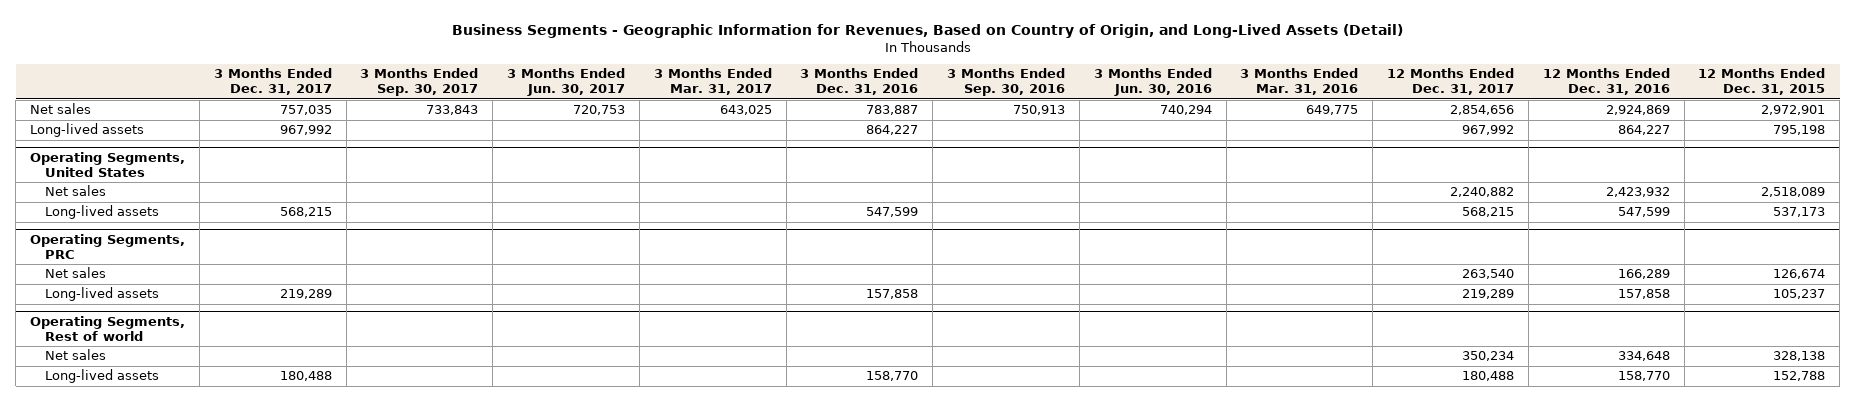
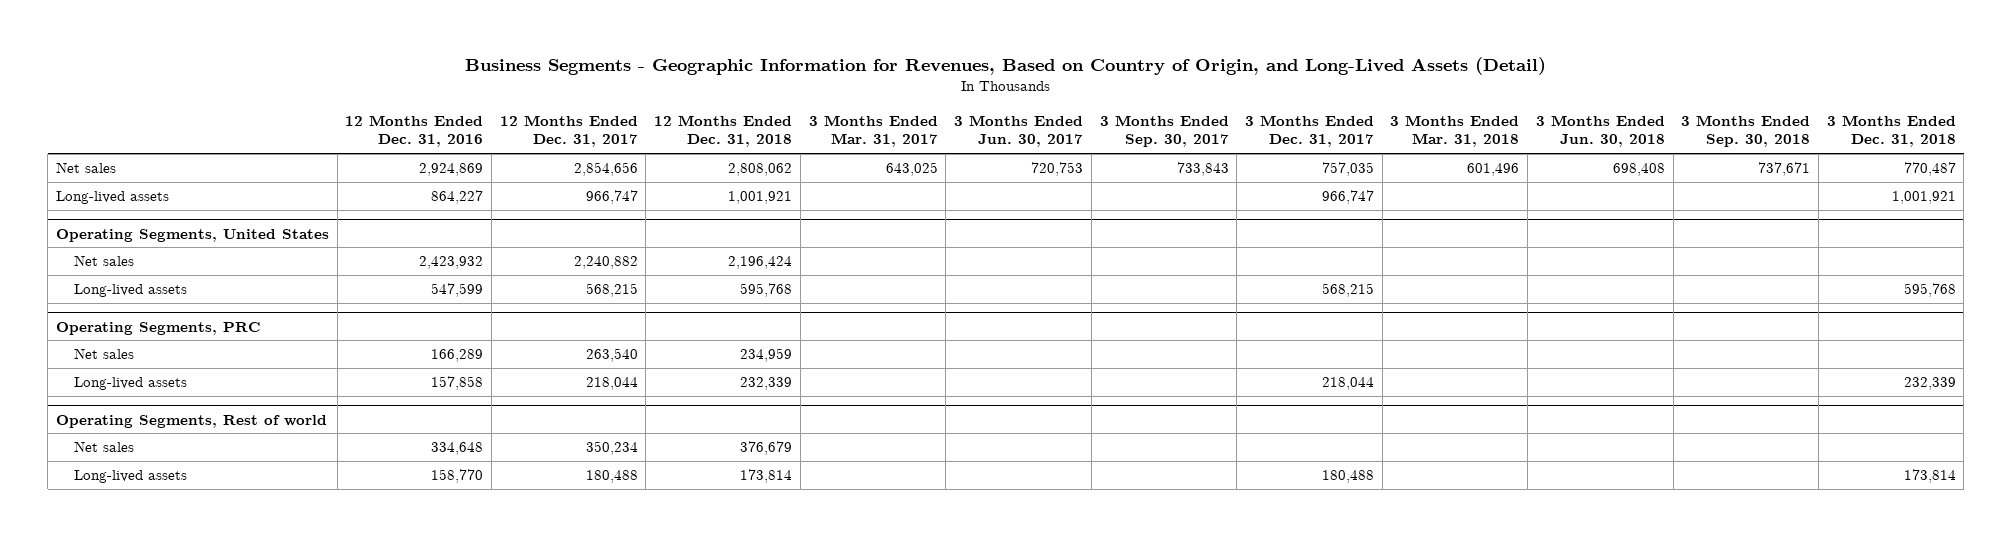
- | 3 Months Ended Dec. 31, 2017 | 3 Months Ended Sep. 30, 2017 | 3 Months Ended Jun. 30, 2017 | 3 Months Ended Mar. 31, 2017 | 3 Months Ended Dec. 31, 2016 | 3 Months Ended Sep. 30, 2016 | 3 Months Ended Jun. 30, 2016 | 3 Months Ended Mar. 31, 2016 | 12 Months Ended Dec. 31, 2017 | 12 Months Ended Dec. 31, 2016 | 12 Months Ended Dec. 31, 2015
+ | 12 Months Ended Dec. 31, 2016 | 12 Months Ended Dec. 31, 2017 | 12 Months Ended Dec. 31, 2018 | 3 Months Ended Mar. 31, 2017 | 3 Months Ended Jun. 30, 2017 | 3 Months Ended Sep. 30, 2017 | 3 Months Ended Dec. 31, 2017 | 3 Months Ended Mar. 31, 2018 | 3 Months Ended Jun. 30, 2018 | 3 Months Ended Sep. 30, 2018 | 3 Months Ended Dec. 31, 2018
- Long-lived assets | 967,992 | | | | 864,227 | | | | 967,992 | 864,227 | 795,198
+ Long-lived assets | 864,227 | 966,747 | 1,001,921 | | | | 966,747 | | | | 1,001,921
@ Operating Segments, PRC
- Long-lived assets | 219,289 | | | | 157,858 | | | | 219,289 | 157,858 | 105,237
+ Long-lived assets | 157,858 | 218,044 | 232,339 | | | | 218,044 | | | | 232,339

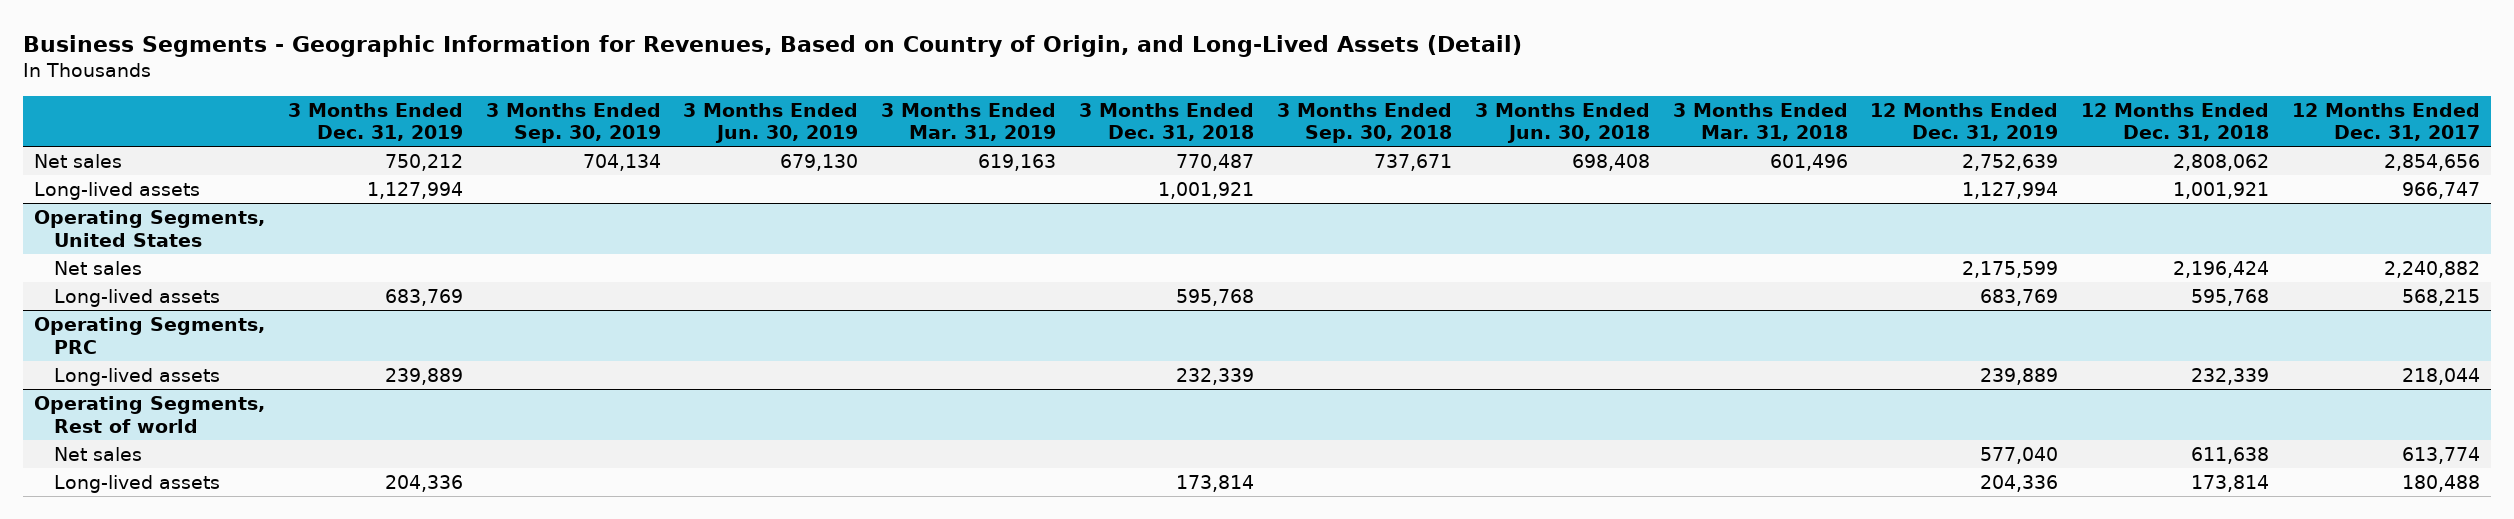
- | 12 Months Ended Dec. 31, 2016 | 12 Months Ended Dec. 31, 2017 | 12 Months Ended Dec. 31, 2018 | 3 Months Ended Mar. 31, 2017 | 3 Months Ended Jun. 30, 2017 | 3 Months Ended Sep. 30, 2017 | 3 Months Ended Dec. 31, 2017 | 3 Months Ended Mar. 31, 2018 | 3 Months Ended Jun. 30, 2018 | 3 Months Ended Sep. 30, 2018 | 3 Months Ended Dec. 31, 2018
+ | 3 Months Ended Dec. 31, 2019 | 3 Months Ended Sep. 30, 2019 | 3 Months Ended Jun. 30, 2019 | 3 Months Ended Mar. 31, 2019 | 3 Months Ended Dec. 31, 2018 | 3 Months Ended Sep. 30, 2018 | 3 Months Ended Jun. 30, 2018 | 3 Months Ended Mar. 31, 2018 | 12 Months Ended Dec. 31, 2019 | 12 Months Ended Dec. 31, 2018 | 12 Months Ended Dec. 31, 2017
@ Operating Segments, PRC
- Net sales | 166,289 | 263,540 | 234,959 | | | | | | | |
@ Operating Segments, Rest of world
- Net sales | 334,648 | 350,234 | 376,679 | | | | | | | |
+ Net sales | | | | | | | | | 577,040 | 611,638 | 613,774

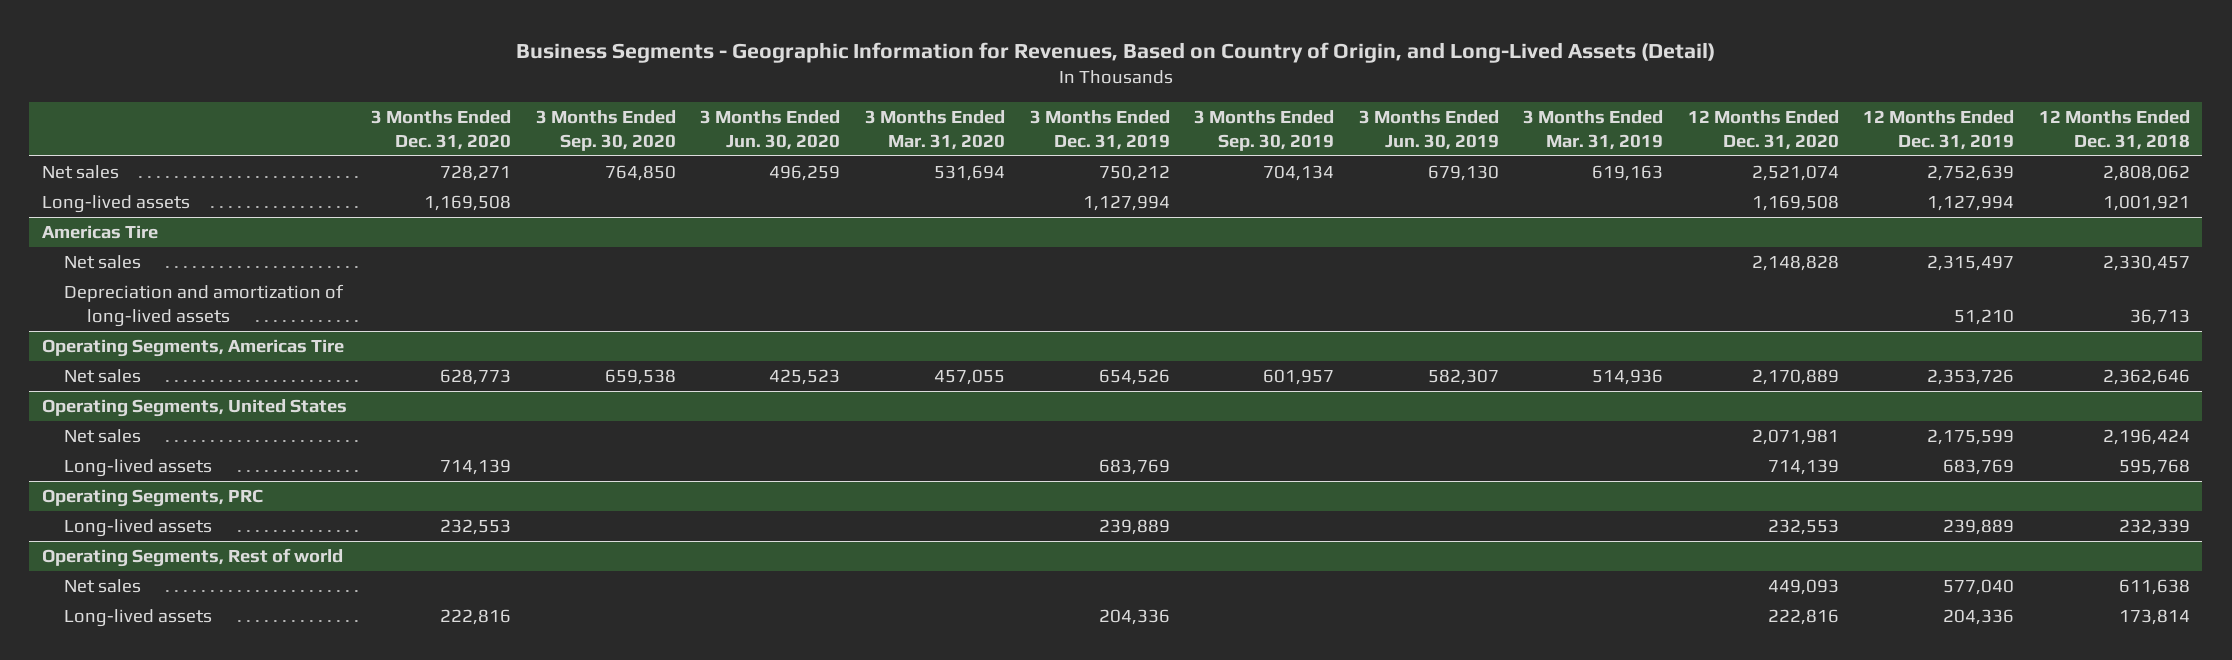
- | 3 Months Ended Dec. 31, 2019 | 3 Months Ended Sep. 30, 2019 | 3 Months Ended Jun. 30, 2019 | 3 Months Ended Mar. 31, 2019 | 3 Months Ended Dec. 31, 2018 | 3 Months Ended Sep. 30, 2018 | 3 Months Ended Jun. 30, 2018 | 3 Months Ended Mar. 31, 2018 | 12 Months Ended Dec. 31, 2019 | 12 Months Ended Dec. 31, 2018 | 12 Months Ended Dec. 31, 2017
+ | 3 Months Ended Dec. 31, 2020 | 3 Months Ended Sep. 30, 2020 | 3 Months Ended Jun. 30, 2020 | 3 Months Ended Mar. 31, 2020 | 3 Months Ended Dec. 31, 2019 | 3 Months Ended Sep. 30, 2019 | 3 Months Ended Jun. 30, 2019 | 3 Months Ended Mar. 31, 2019 | 12 Months Ended Dec. 31, 2020 | 12 Months Ended Dec. 31, 2019 | 12 Months Ended Dec. 31, 2018
+ Americas Tire
+ Net sales | | | | | | | | | 2,148,828 | 2,315,497 | 2,330,457
+ Depreciation and amortization of long-lived assets | | | | | | | | | | 51,210 | 36,713
+ Operating Segments, Americas Tire
+ Net sales | 628,773 | 659,538 | 425,523 | 457,055 | 654,526 | 601,957 | 582,307 | 514,936 | 2,170,889 | 2,353,726 | 2,362,646

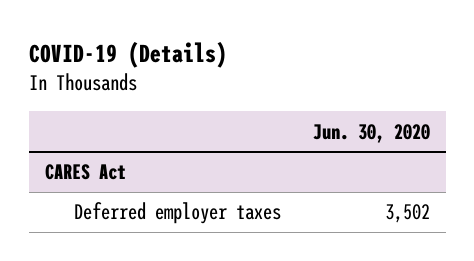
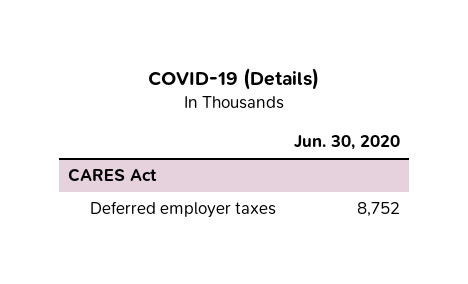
@ CARES Act
- Deferred employer taxes | 3,502
+ Deferred employer taxes | 8,752

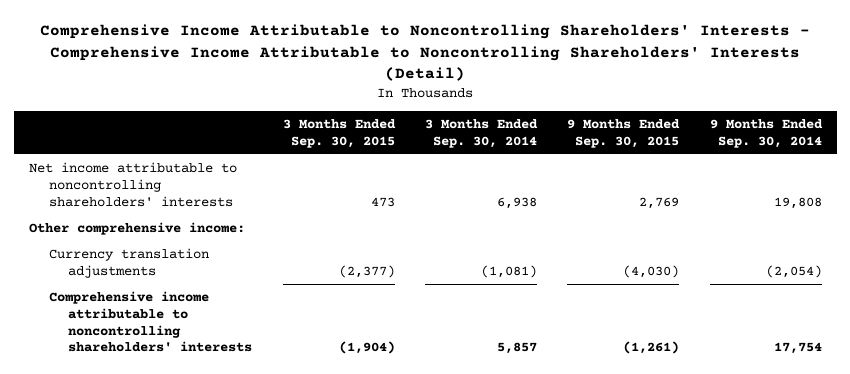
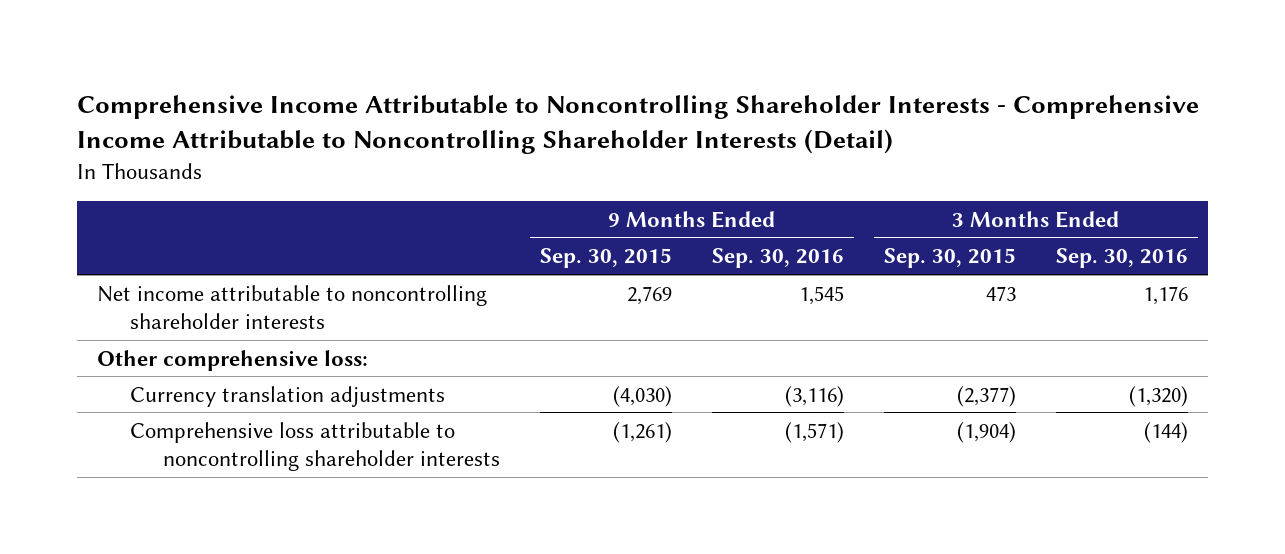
- Comprehensive Income Attributable to Noncontrolling Shareholders' Interests - Comprehensive Income Attributable to Noncontrolling Shareholders' Interests (Detail)
+ Comprehensive Income Attributable to Noncontrolling Shareholder Interests - Comprehensive Income Attributable to Noncontrolling Shareholder Interests (Detail)
- | 3 Months Ended Sep. 30, 2015 | 3 Months Ended Sep. 30, 2014 | 9 Months Ended Sep. 30, 2015 | 9 Months Ended Sep. 30, 2014
+ | 9 Months Ended Sep. 30, 2015 | 9 Months Ended Sep. 30, 2016 | 3 Months Ended Sep. 30, 2015 | 3 Months Ended Sep. 30, 2016
- Net income attributable to noncontrolling shareholders' interests | 473 | 6,938 | 2,769 | 19,808
- Other comprehensive income:
+ Net income attributable to noncontrolling shareholder interests | 2,769 | 1,545 | 473 | 1,176
+ Other comprehensive loss:
- Comprehensive income attributable to noncontrolling shareholders' interests | (1,904) | 5,857 | (1,261) | 17,754
+ Comprehensive loss attributable to noncontrolling shareholder interests | (1,261) | (1,571) | (1,904) | (144)

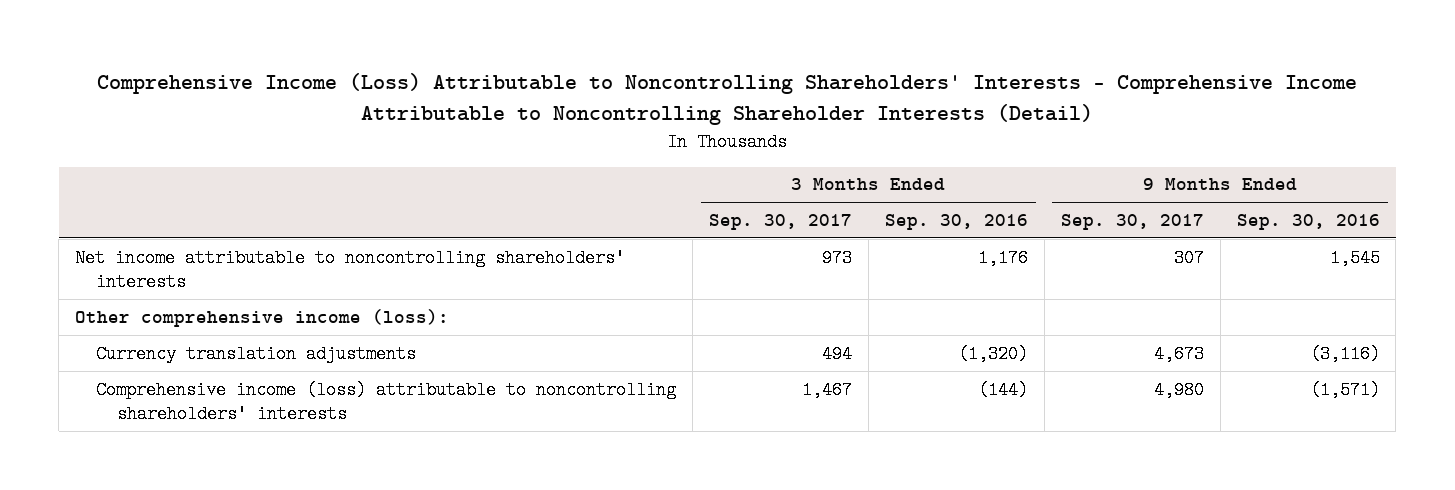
- Comprehensive Income Attributable to Noncontrolling Shareholder Interests - Comprehensive Income Attributable to Noncontrolling Shareholder Interests (Detail)
+ Comprehensive Income (Loss) Attributable to Noncontrolling Shareholders' Interests - Comprehensive Income Attributable to Noncontrolling Shareholder Interests (Detail)
- | 9 Months Ended Sep. 30, 2015 | 9 Months Ended Sep. 30, 2016 | 3 Months Ended Sep. 30, 2015 | 3 Months Ended Sep. 30, 2016
+ | 3 Months Ended Sep. 30, 2017 | 3 Months Ended Sep. 30, 2016 | 9 Months Ended Sep. 30, 2017 | 9 Months Ended Sep. 30, 2016
- Net income attributable to noncontrolling shareholder interests | 2,769 | 1,545 | 473 | 1,176
- Other comprehensive loss:
+ Net income attributable to noncontrolling shareholders' interests | 973 | 1,176 | 307 | 1,545
+ Other comprehensive income (loss):
- Comprehensive loss attributable to noncontrolling shareholder interests | (1,261) | (1,571) | (1,904) | (144)
+ Comprehensive income (loss) attributable to noncontrolling shareholders' interests | 1,467 | (144) | 4,980 | (1,571)

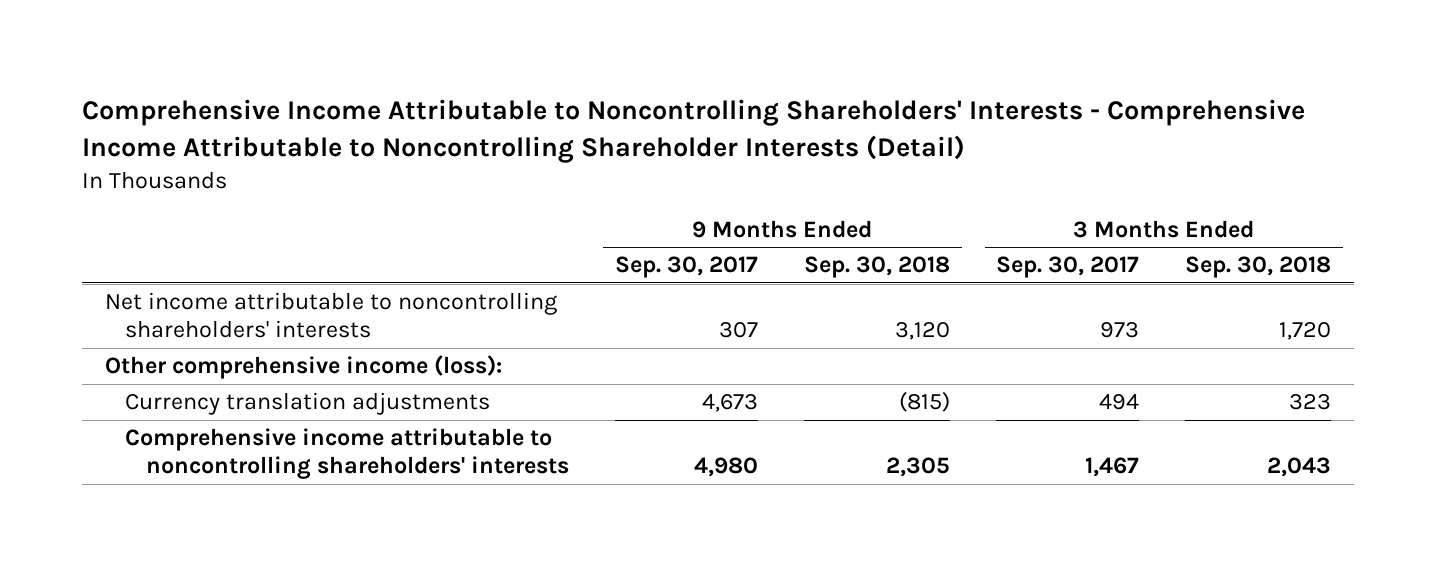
- Comprehensive Income (Loss) Attributable to Noncontrolling Shareholders' Interests - Comprehensive Income Attributable to Noncontrolling Shareholder Interests (Detail)
+ Comprehensive Income Attributable to Noncontrolling Shareholders' Interests - Comprehensive Income Attributable to Noncontrolling Shareholder Interests (Detail)
- | 3 Months Ended Sep. 30, 2017 | 3 Months Ended Sep. 30, 2016 | 9 Months Ended Sep. 30, 2017 | 9 Months Ended Sep. 30, 2016
+ | 9 Months Ended Sep. 30, 2017 | 9 Months Ended Sep. 30, 2018 | 3 Months Ended Sep. 30, 2017 | 3 Months Ended Sep. 30, 2018
- Comprehensive income (loss) attributable to noncontrolling shareholders' interests | 1,467 | (144) | 4,980 | (1,571)
+ Comprehensive income attributable to noncontrolling shareholders' interests | 4,980 | 2,305 | 1,467 | 2,043

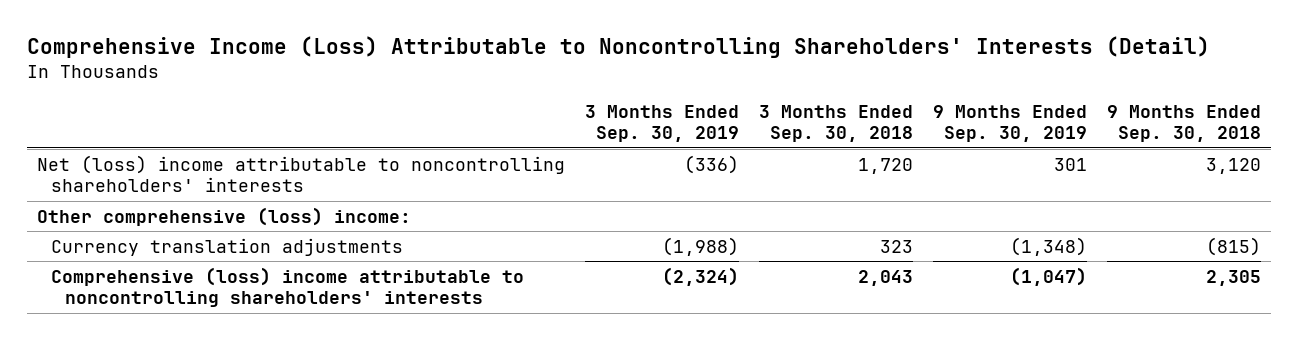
- Comprehensive Income Attributable to Noncontrolling Shareholders' Interests - Comprehensive Income Attributable to Noncontrolling Shareholder Interests (Detail)
+ Comprehensive Income (Loss) Attributable to Noncontrolling Shareholders' Interests (Detail)
- | 9 Months Ended Sep. 30, 2017 | 9 Months Ended Sep. 30, 2018 | 3 Months Ended Sep. 30, 2017 | 3 Months Ended Sep. 30, 2018
+ | 3 Months Ended Sep. 30, 2019 | 3 Months Ended Sep. 30, 2018 | 9 Months Ended Sep. 30, 2019 | 9 Months Ended Sep. 30, 2018
- Net income attributable to noncontrolling shareholders' interests | 307 | 3,120 | 973 | 1,720
- Other comprehensive income (loss):
+ Net (loss) income attributable to noncontrolling shareholders' interests | (336) | 1,720 | 301 | 3,120
+ Other comprehensive (loss) income:
- Comprehensive income attributable to noncontrolling shareholders' interests | 4,980 | 2,305 | 1,467 | 2,043
+ Comprehensive (loss) income attributable to noncontrolling shareholders' interests | (2,324) | 2,043 | (1,047) | 2,305

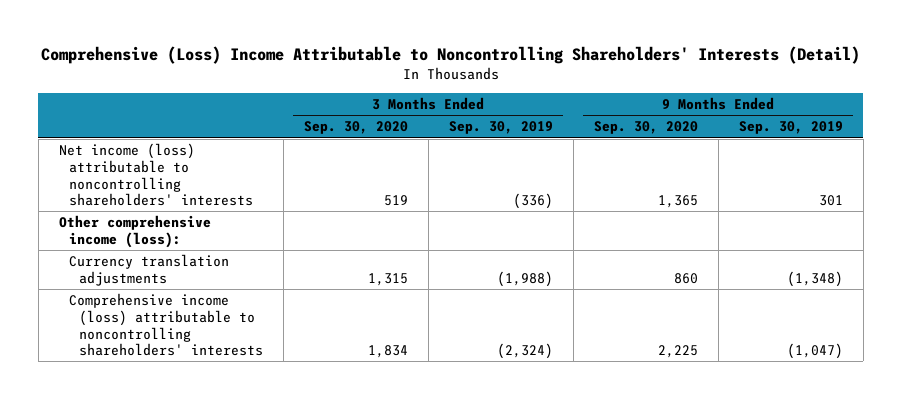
- Comprehensive Income (Loss) Attributable to Noncontrolling Shareholders' Interests (Detail)
+ Comprehensive (Loss) Income Attributable to Noncontrolling Shareholders' Interests (Detail)
- | 3 Months Ended Sep. 30, 2019 | 3 Months Ended Sep. 30, 2018 | 9 Months Ended Sep. 30, 2019 | 9 Months Ended Sep. 30, 2018
+ | 3 Months Ended Sep. 30, 2020 | 3 Months Ended Sep. 30, 2019 | 9 Months Ended Sep. 30, 2020 | 9 Months Ended Sep. 30, 2019
- Net (loss) income attributable to noncontrolling shareholders' interests | (336) | 1,720 | 301 | 3,120
- Other comprehensive (loss) income:
+ Net income (loss) attributable to noncontrolling shareholders' interests | 519 | (336) | 1,365 | 301
+ Other comprehensive income (loss):
- Comprehensive (loss) income attributable to noncontrolling shareholders' interests | (2,324) | 2,043 | (1,047) | 2,305
+ Comprehensive income (loss) attributable to noncontrolling shareholders' interests | 1,834 | (2,324) | 2,225 | (1,047)

